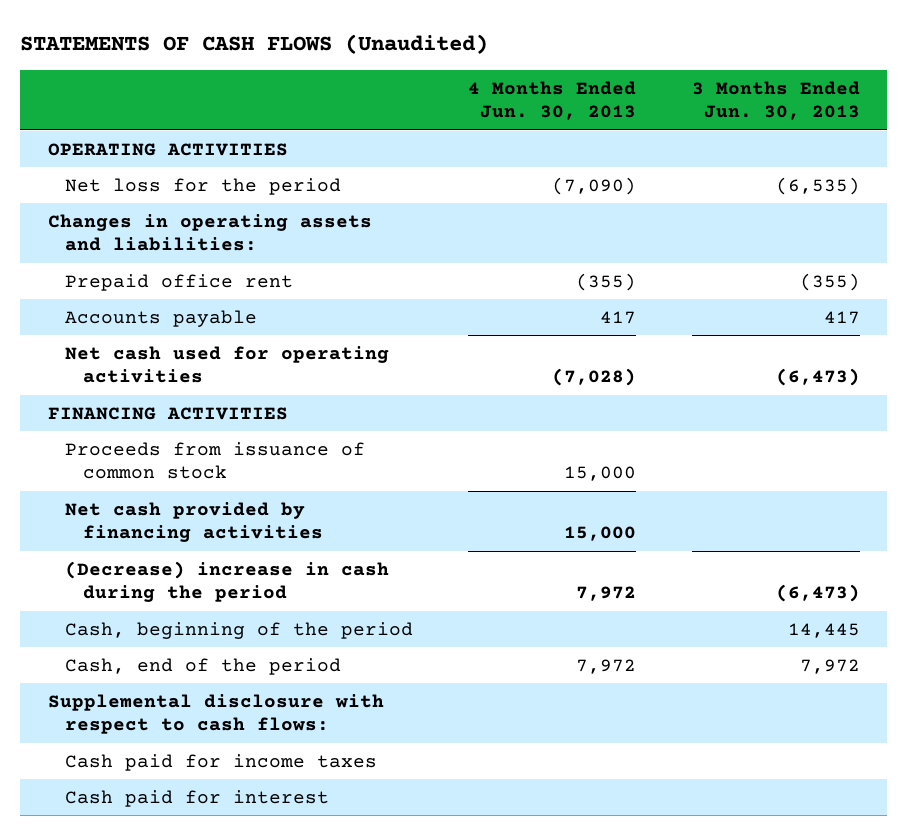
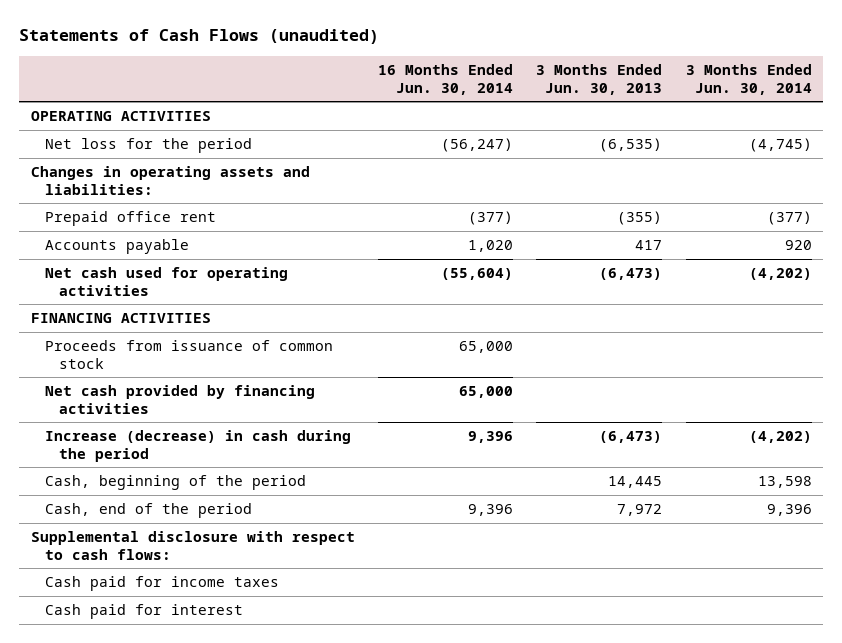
- STATEMENTS OF CASH FLOWS (Unaudited)
+ Statements of Cash Flows (unaudited)
- | 4 Months Ended Jun. 30, 2013 | 3 Months Ended Jun. 30, 2013
+ | 16 Months Ended Jun. 30, 2014 | 3 Months Ended Jun. 30, 2013 | 3 Months Ended Jun. 30, 2014
- (Decrease) increase in cash during the period | 7,972 | (6,473)
+ Increase (decrease) in cash during the period | 9,396 | (6,473) | (4,202)

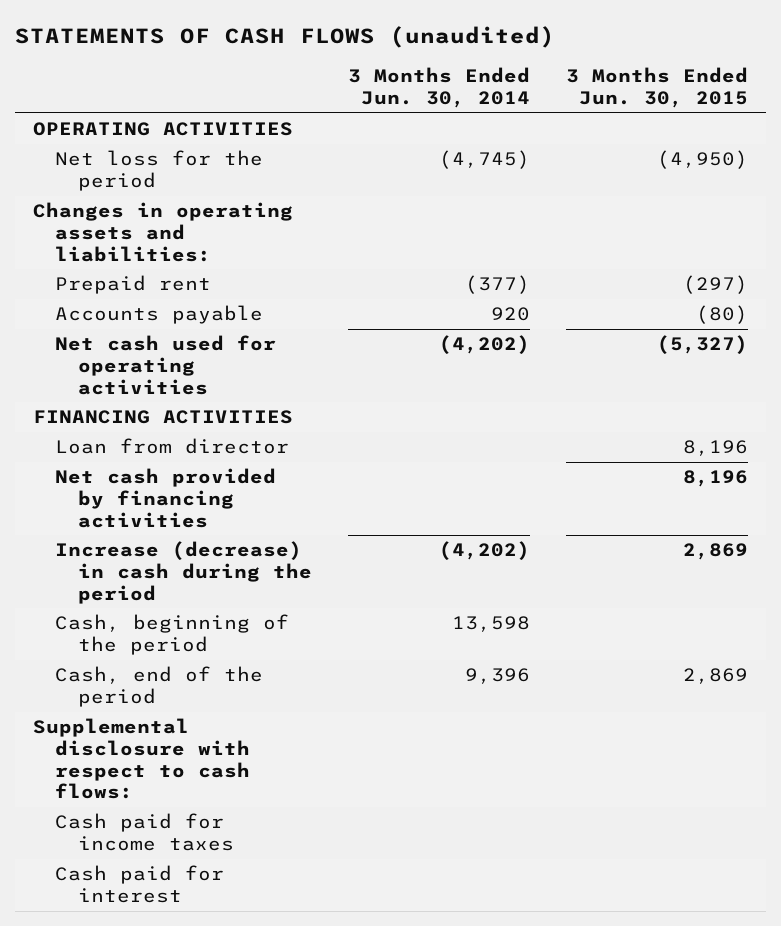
- Statements of Cash Flows (unaudited)
+ STATEMENTS OF CASH FLOWS (unaudited)
- | 16 Months Ended Jun. 30, 2014 | 3 Months Ended Jun. 30, 2013 | 3 Months Ended Jun. 30, 2014
+ | 3 Months Ended Jun. 30, 2014 | 3 Months Ended Jun. 30, 2015
- Prepaid office rent | (377) | (355) | (377)
+ Prepaid rent | (377) | (297)
- Proceeds from issuance of common stock | 65,000 | |
+ Loan from director | | 8,196

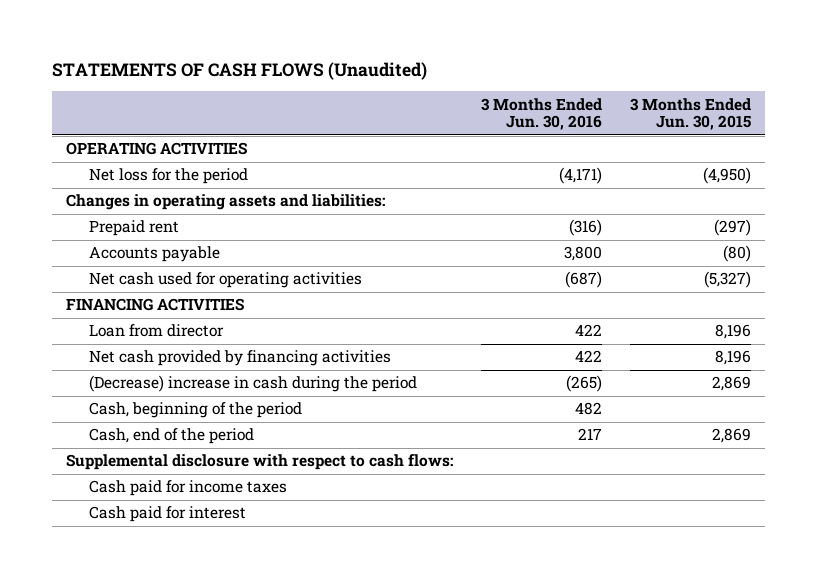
- STATEMENTS OF CASH FLOWS (unaudited)
+ STATEMENTS OF CASH FLOWS (Unaudited)
- | 3 Months Ended Jun. 30, 2014 | 3 Months Ended Jun. 30, 2015
+ | 3 Months Ended Jun. 30, 2016 | 3 Months Ended Jun. 30, 2015
- Increase (decrease) in cash during the period | (4,202) | 2,869
+ (Decrease) increase in cash during the period | (265) | 2,869

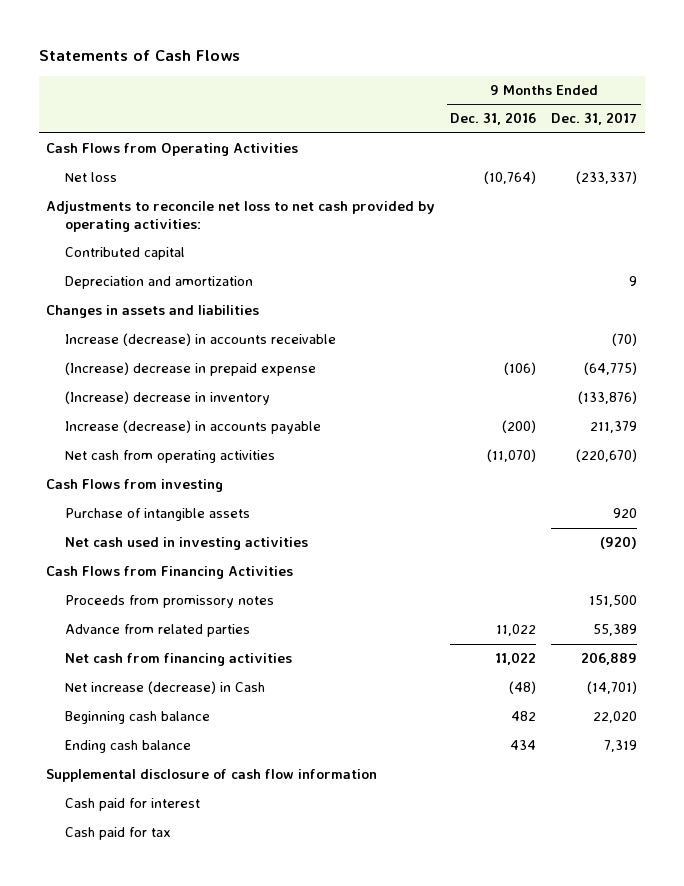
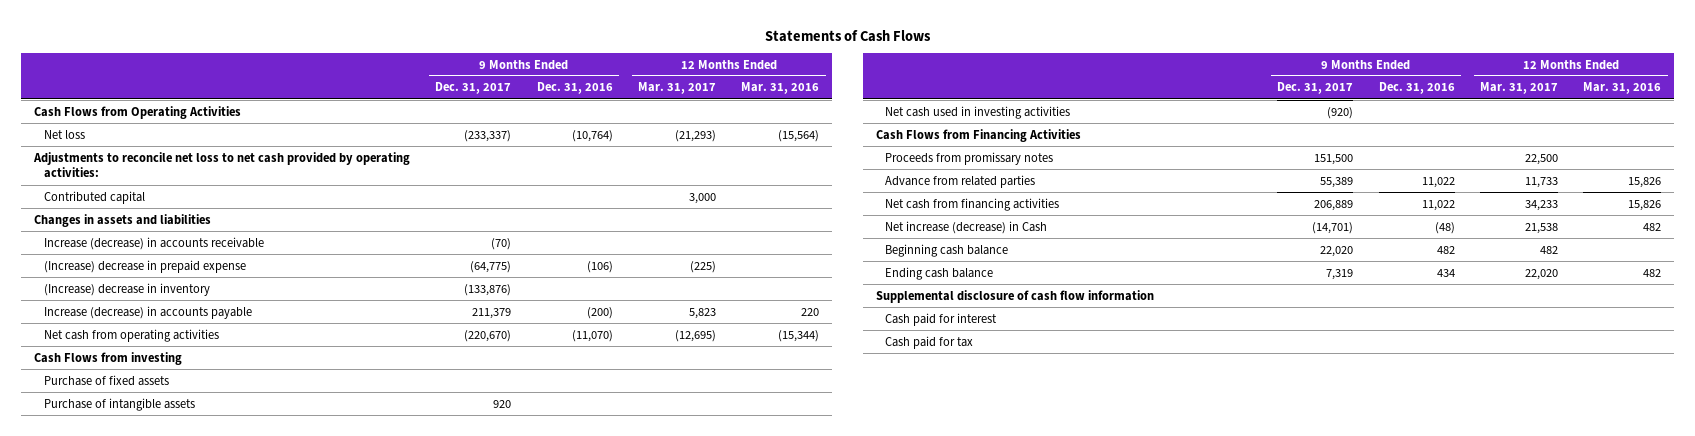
- | 9 Months Ended Dec. 31, 2016 | 9 Months Ended Dec. 31, 2017
+ | 9 Months Ended Dec. 31, 2017 | 9 Months Ended Dec. 31, 2016 | 12 Months Ended Mar. 31, 2017 | 12 Months Ended Mar. 31, 2016
- Depreciation and amortization | | 9
+ Purchase of fixed assets
- Proceeds from promissory notes | | 151,500
+ Proceeds from promissary notes | 151,500 | | 22,500 |

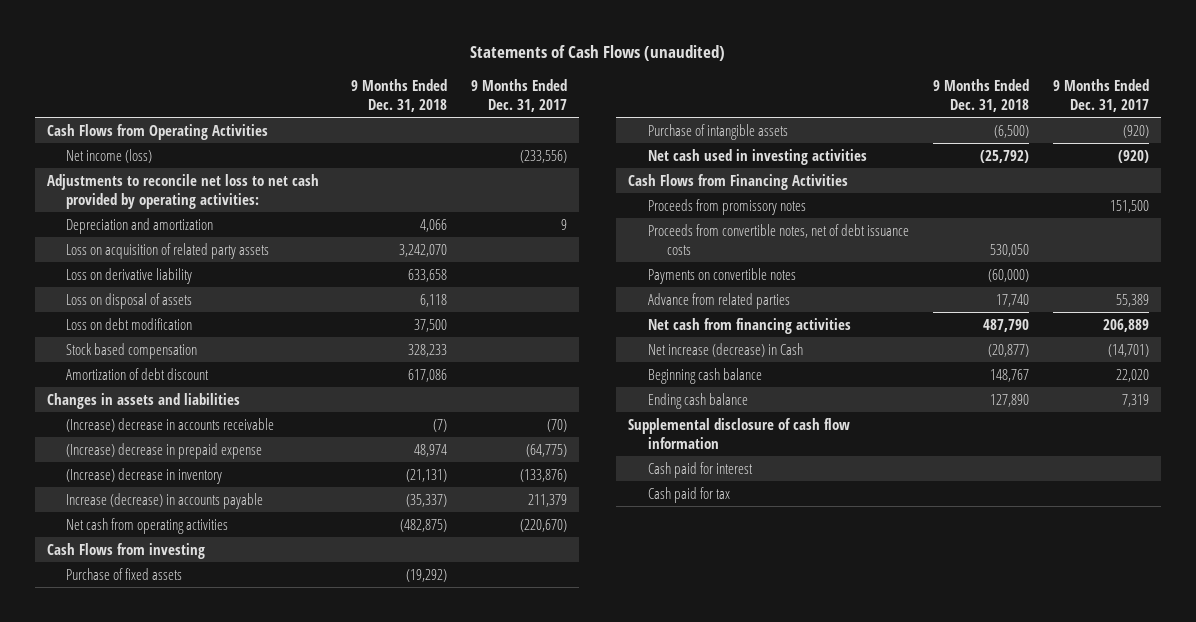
- Statements of Cash Flows
+ Statements of Cash Flows (unaudited)
- | 9 Months Ended Dec. 31, 2017 | 9 Months Ended Dec. 31, 2016 | 12 Months Ended Mar. 31, 2017 | 12 Months Ended Mar. 31, 2016
+ | 9 Months Ended Dec. 31, 2018 | 9 Months Ended Dec. 31, 2017
- Net loss | (233,337) | (10,764) | (21,293) | (15,564)
+ Net income (loss) | | (233,556)
- Contributed capital | | | 3,000 |
+ Depreciation and amortization | 4,066 | 9
+ Loss on acquisition of related party assets | 3,242,070 |
+ Loss on derivative liability | 633,658 |
+ Loss on disposal of assets | 6,118 |
+ Loss on debt modification | 37,500 |
+ Stock based compensation | 328,233 |
+ Amortization of debt discount | 617,086 |
- Increase (decrease) in accounts receivable | (70) | | |
+ (Increase) decrease in accounts receivable | (7) | (70)
- Purchase of intangible assets | 920 | | |
+ Purchase of intangible assets | (6,500) | (920)
- Proceeds from promissary notes | 151,500 | | 22,500 |
+ Proceeds from promissory notes | | 151,500
+ Proceeds from convertible notes, net of debt issuance costs | 530,050 |
+ Payments on convertible notes | (60,000) |

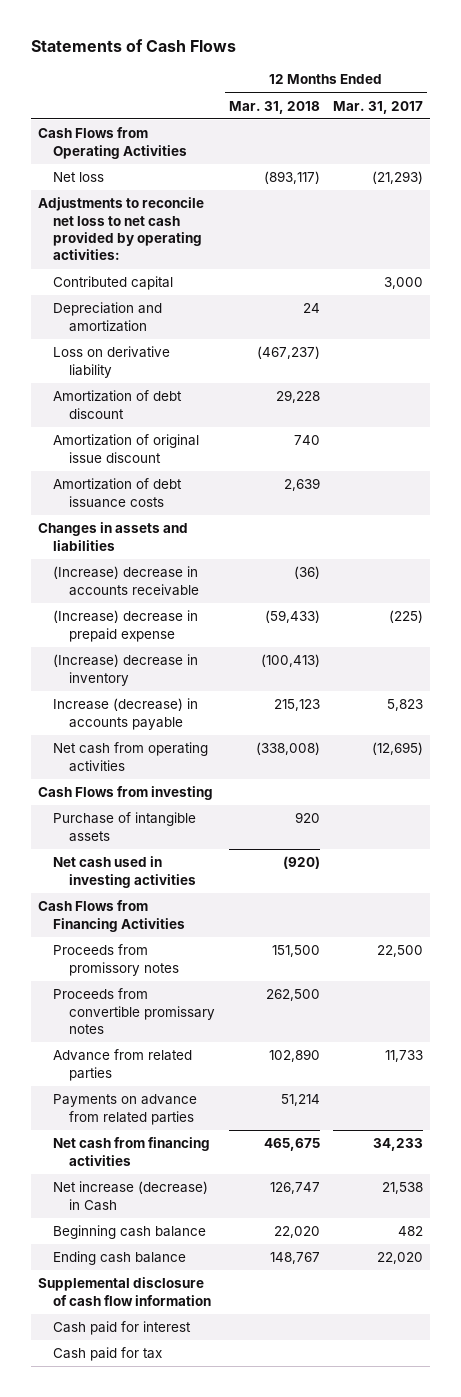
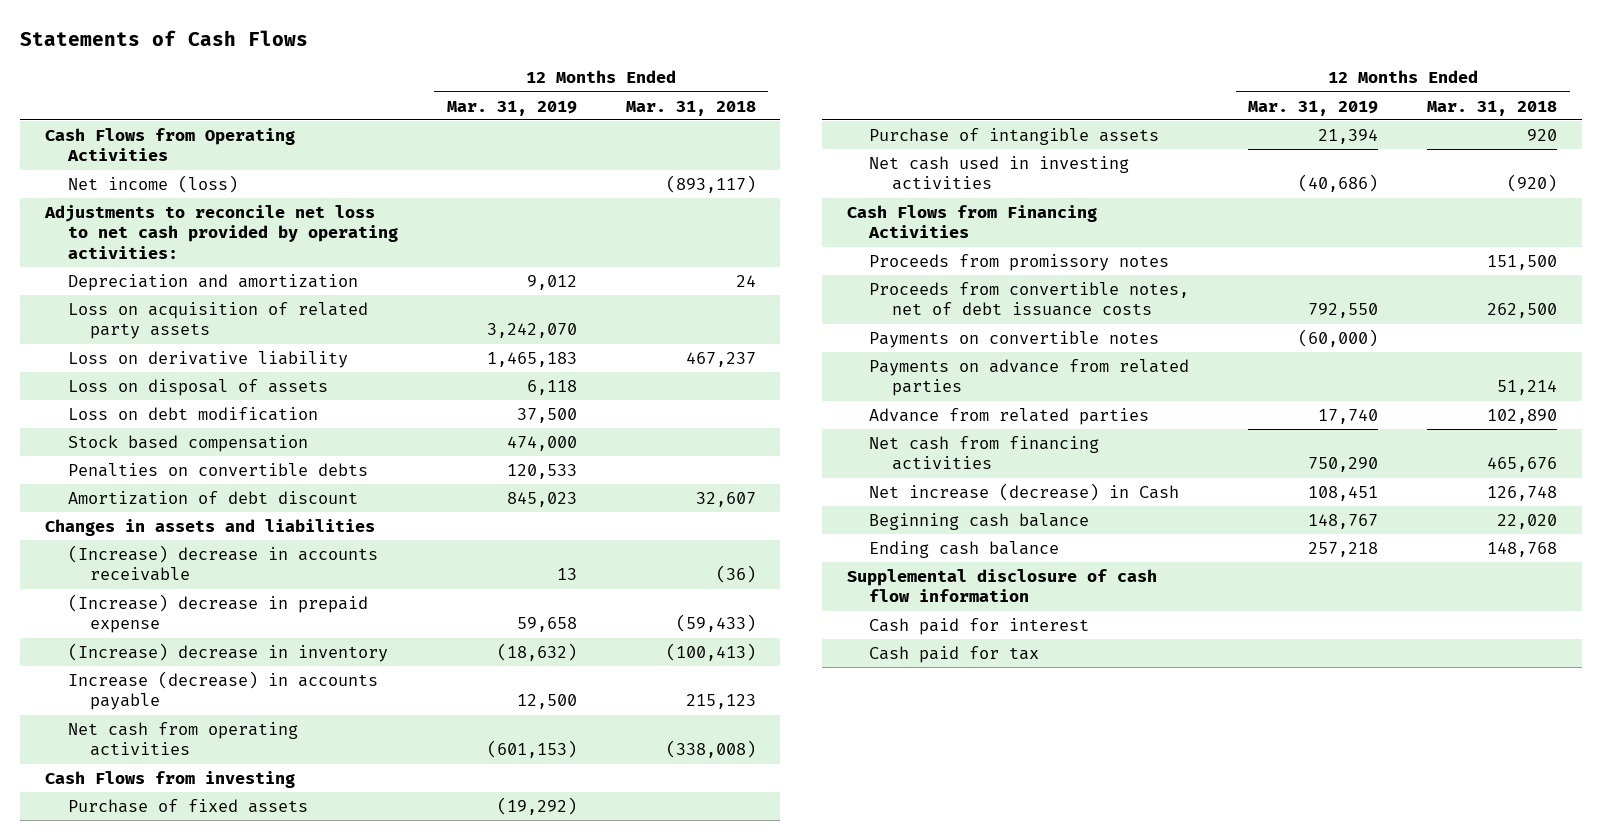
- | 12 Months Ended Mar. 31, 2018 | 12 Months Ended Mar. 31, 2017
+ | 12 Months Ended Mar. 31, 2019 | 12 Months Ended Mar. 31, 2018
- Net loss | (893,117) | (21,293)
+ Net income (loss) | | (893,117)
- Contributed capital | | 3,000
- Loss on derivative liability | (467,237) |
- Amortization of debt discount | 29,228 |
- Amortization of original issue discount | 740 |
- Amortization of debt issuance costs | 2,639 |
+ Loss on acquisition of related party assets | 3,242,070 |
+ Loss on derivative liability | 1,465,183 | 467,237
+ Loss on disposal of assets | 6,118 |
+ Loss on debt modification | 37,500 |
+ Stock based compensation | 474,000 |
+ Penalties on convertible debts | 120,533 |
+ Amortization of debt discount | 845,023 | 32,607
+ Purchase of fixed assets | (19,292) |
- Proceeds from convertible promissary notes | 262,500 |
+ Proceeds from convertible notes, net of debt issuance costs | 792,550 | 262,500
+ Payments on convertible notes | (60,000) |
- Net cash from financing activities | 465,675 | 34,233
- Net increase (decrease) in Cash | 126,747 | 21,538
moved down: Advance from related parties | 17,740 | 102,890
+ Net cash from financing activities | 750,290 | 465,676
+ Net increase (decrease) in Cash | 108,451 | 126,748
- Ending cash balance | 148,767 | 22,020
+ Ending cash balance | 257,218 | 148,768

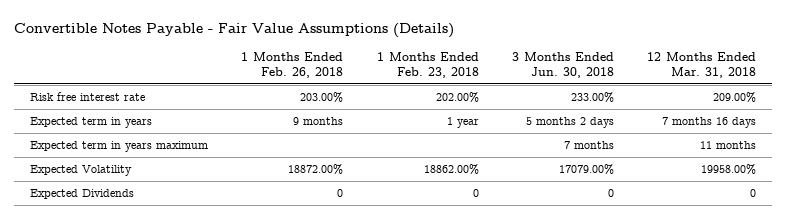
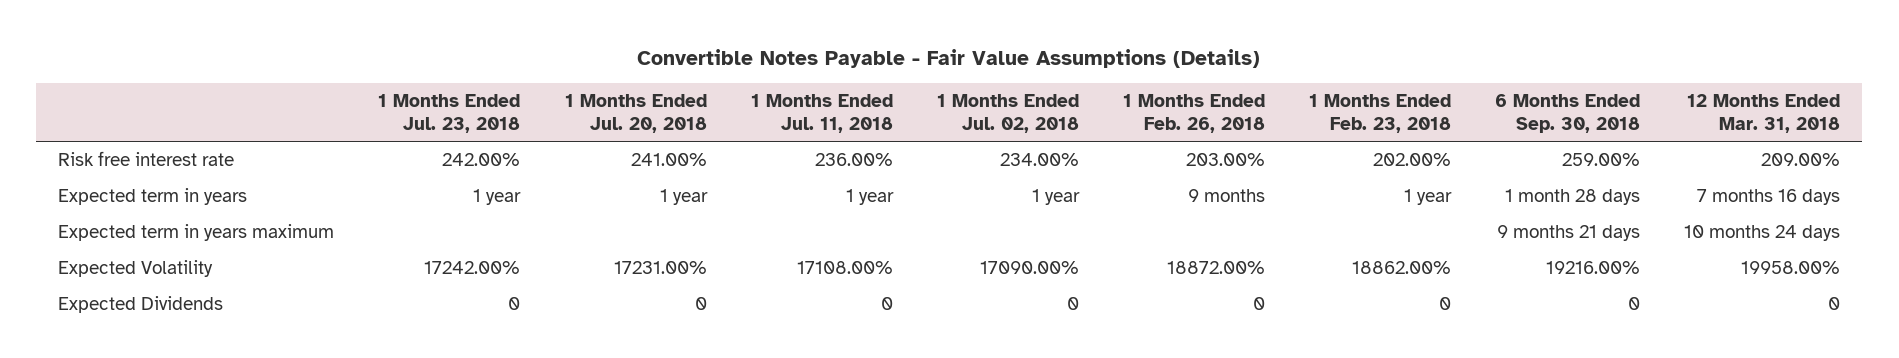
- | 1 Months Ended Feb. 26, 2018 | 1 Months Ended Feb. 23, 2018 | 3 Months Ended Jun. 30, 2018 | 12 Months Ended Mar. 31, 2018
+ | 1 Months Ended Jul. 23, 2018 | 1 Months Ended Jul. 20, 2018 | 1 Months Ended Jul. 11, 2018 | 1 Months Ended Jul. 02, 2018 | 1 Months Ended Feb. 26, 2018 | 1 Months Ended Feb. 23, 2018 | 6 Months Ended Sep. 30, 2018 | 12 Months Ended Mar. 31, 2018
- Expected term in years maximum | | | 7 months | 11 months
+ Expected term in years maximum | | | | | | | 9 months 21 days | 10 months 24 days

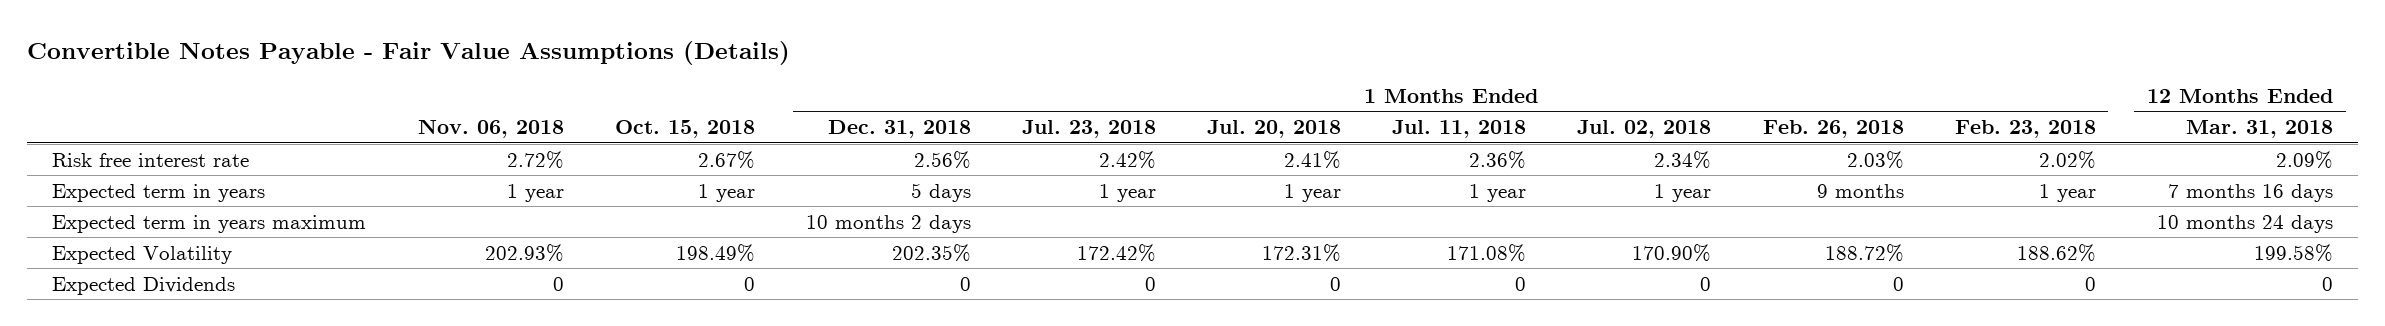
- | 1 Months Ended Jul. 23, 2018 | 1 Months Ended Jul. 20, 2018 | 1 Months Ended Jul. 11, 2018 | 1 Months Ended Jul. 02, 2018 | 1 Months Ended Feb. 26, 2018 | 1 Months Ended Feb. 23, 2018 | 6 Months Ended Sep. 30, 2018 | 12 Months Ended Mar. 31, 2018
+ | Nov. 06, 2018 | Oct. 15, 2018 | 1 Months Ended Dec. 31, 2018 | 1 Months Ended Jul. 23, 2018 | 1 Months Ended Jul. 20, 2018 | 1 Months Ended Jul. 11, 2018 | 1 Months Ended Jul. 02, 2018 | 1 Months Ended Feb. 26, 2018 | 1 Months Ended Feb. 23, 2018 | 12 Months Ended Mar. 31, 2018
- Risk free interest rate | 242.00% | 241.00% | 236.00% | 234.00% | 203.00% | 202.00% | 259.00% | 209.00%
+ Risk free interest rate | 2.72% | 2.67% | 2.56% | 2.42% | 2.41% | 2.36% | 2.34% | 2.03% | 2.02% | 2.09%
- Expected Volatility | 17242.00% | 17231.00% | 17108.00% | 17090.00% | 18872.00% | 18862.00% | 19216.00% | 19958.00%
+ Expected Volatility | 202.93% | 198.49% | 202.35% | 172.42% | 172.31% | 171.08% | 170.90% | 188.72% | 188.62% | 199.58%

